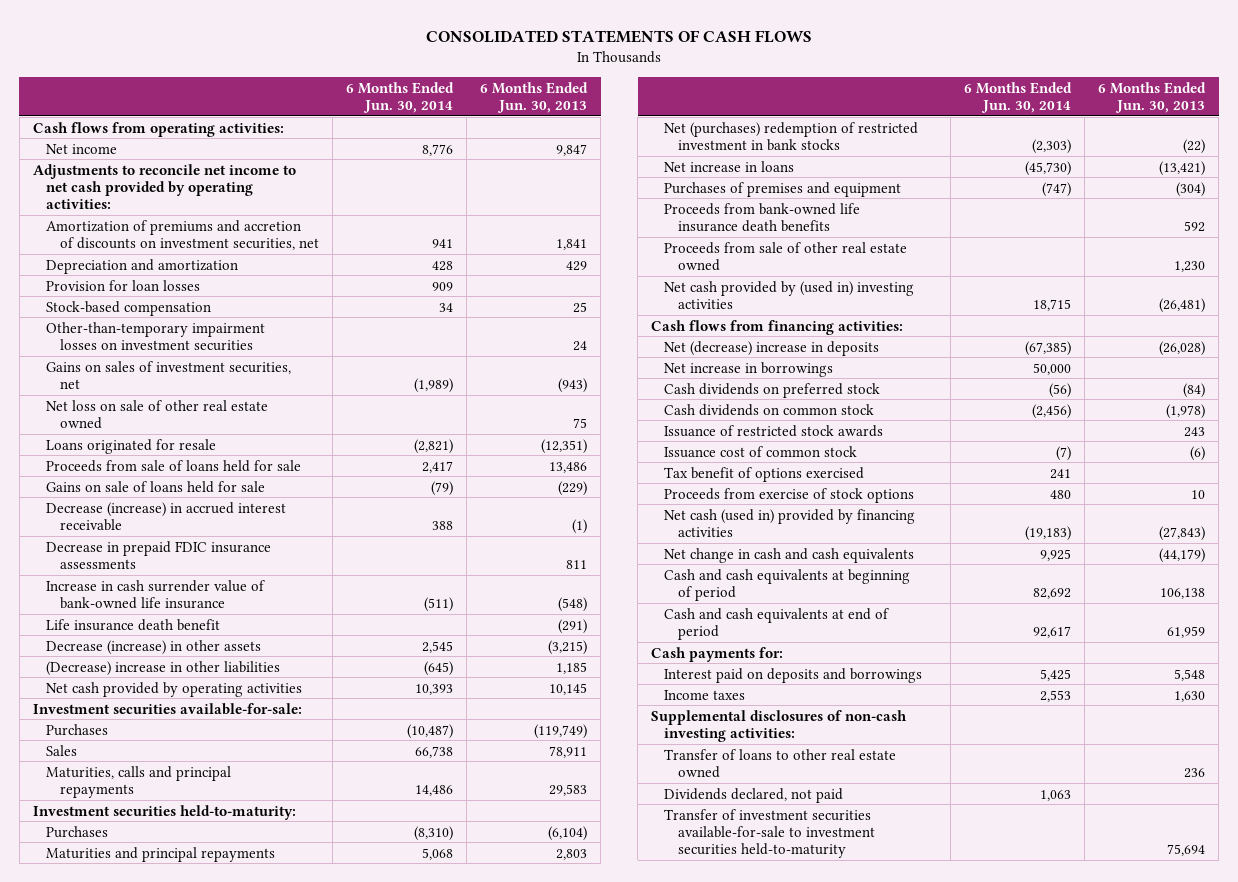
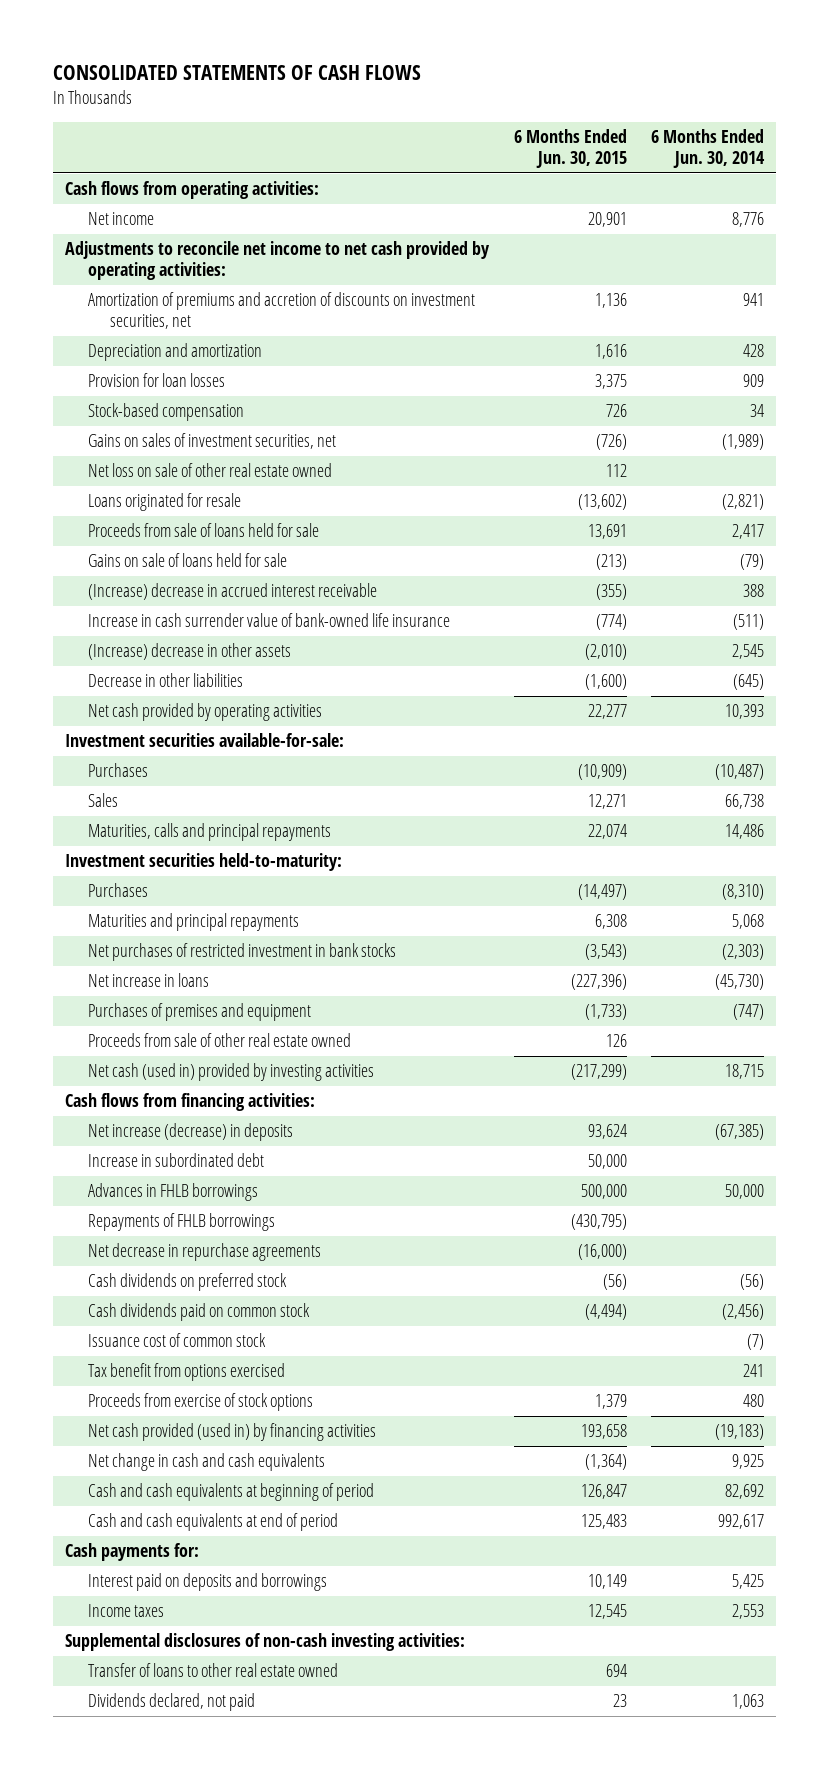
- | 6 Months Ended Jun. 30, 2014 | 6 Months Ended Jun. 30, 2013
+ | 6 Months Ended Jun. 30, 2015 | 6 Months Ended Jun. 30, 2014
- Other-than-temporary impairment losses on investment securities | | 24
- Decrease (increase) in accrued interest receivable | 388 | (1)
- Decrease in prepaid FDIC insurance assessments | | 811
+ (Increase) decrease in accrued interest receivable | (355) | 388
- Life insurance death benefit | | (291)
- Decrease (increase) in other assets | 2,545 | (3,215)
- (Decrease) increase in other liabilities | (645) | 1,185
+ (Increase) decrease in other assets | (2,010) | 2,545
+ Decrease in other liabilities | (1,600) | (645)
- Net (purchases) redemption of restricted investment in bank stocks | (2,303) | (22)
+ Net purchases of restricted investment in bank stocks | (3,543) | (2,303)
- Proceeds from bank-owned life insurance death benefits | | 592
- Net cash provided by (used in) investing activities | 18,715 | (26,481)
+ Net cash (used in) provided by investing activities | (217,299) | 18,715
- Net (decrease) increase in deposits | (67,385) | (26,028)
- Net increase in borrowings | 50,000 |
+ Net increase (decrease) in deposits | 93,624 | (67,385)
+ Increase in subordinated debt | 50,000 |
+ Advances in FHLB borrowings | 500,000 | 50,000
+ Repayments of FHLB borrowings | (430,795) |
+ Net decrease in repurchase agreements | (16,000) |
- Cash dividends on common stock | (2,456) | (1,978)
- Issuance of restricted stock awards | | 243
+ Cash dividends paid on common stock | (4,494) | (2,456)
- Tax benefit of options exercised | 241 |
+ Tax benefit from options exercised | | 241
- Net cash (used in) provided by financing activities | (19,183) | (27,843)
+ Net cash provided (used in) by financing activities | 193,658 | (19,183)
- Cash and cash equivalents at end of period | 92,617 | 61,959
+ Cash and cash equivalents at end of period | 125,483 | 992,617
- Transfer of investment securities available-for-sale to investment securities held-to-maturity | | 75,694

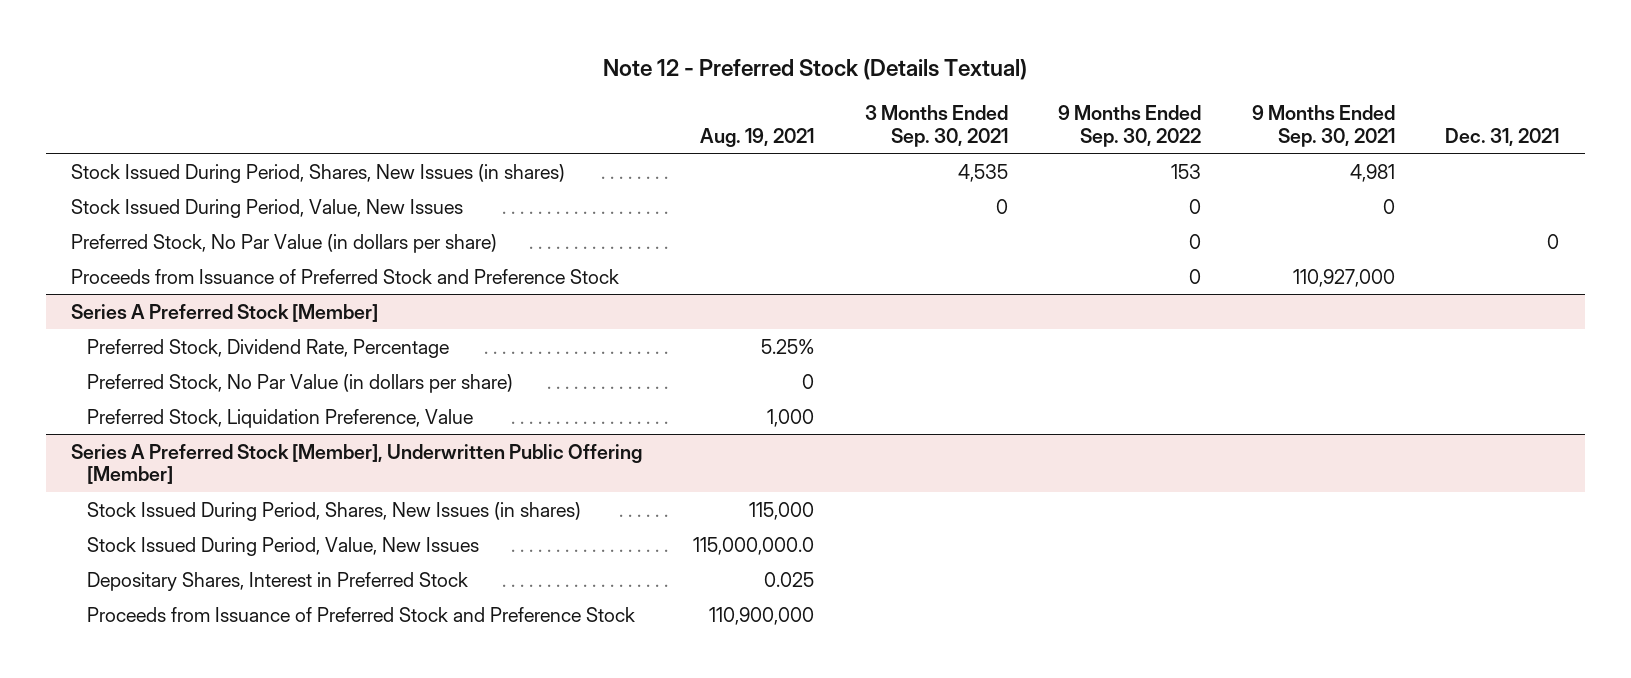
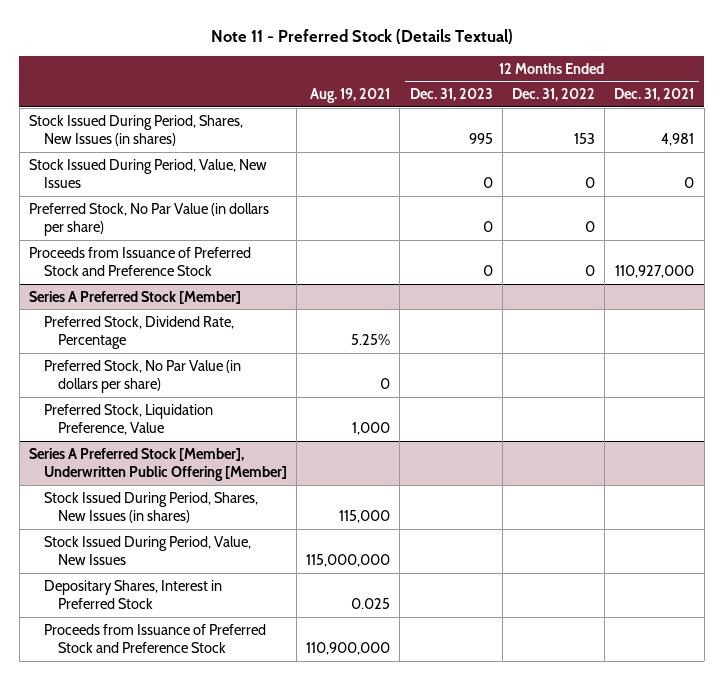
- Note 12 - Preferred Stock (Details Textual)
+ Note 11 - Preferred Stock (Details Textual)
- | Aug. 19, 2021 | 3 Months Ended Sep. 30, 2021 | 9 Months Ended Sep. 30, 2022 | 9 Months Ended Sep. 30, 2021 | Dec. 31, 2021
+ | Aug. 19, 2021 | 12 Months Ended Dec. 31, 2023 | 12 Months Ended Dec. 31, 2022 | 12 Months Ended Dec. 31, 2021
@ Series A Preferred Stock [Member], Underwritten Public Offering [Member]
- Stock Issued During Period, Value, New Issues | 115,000,000.0 | | | |
+ Stock Issued During Period, Value, New Issues | 115,000,000 | | |

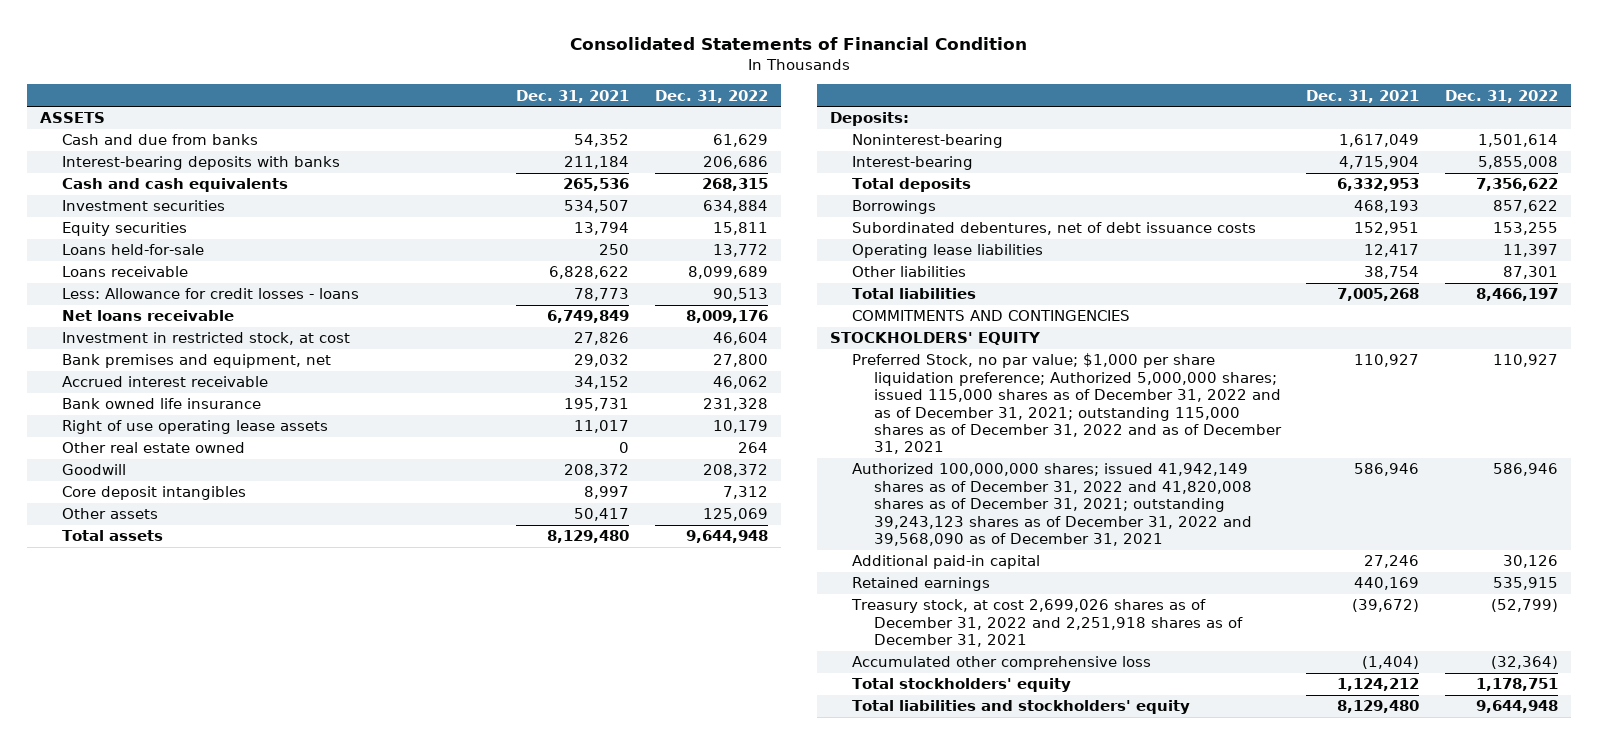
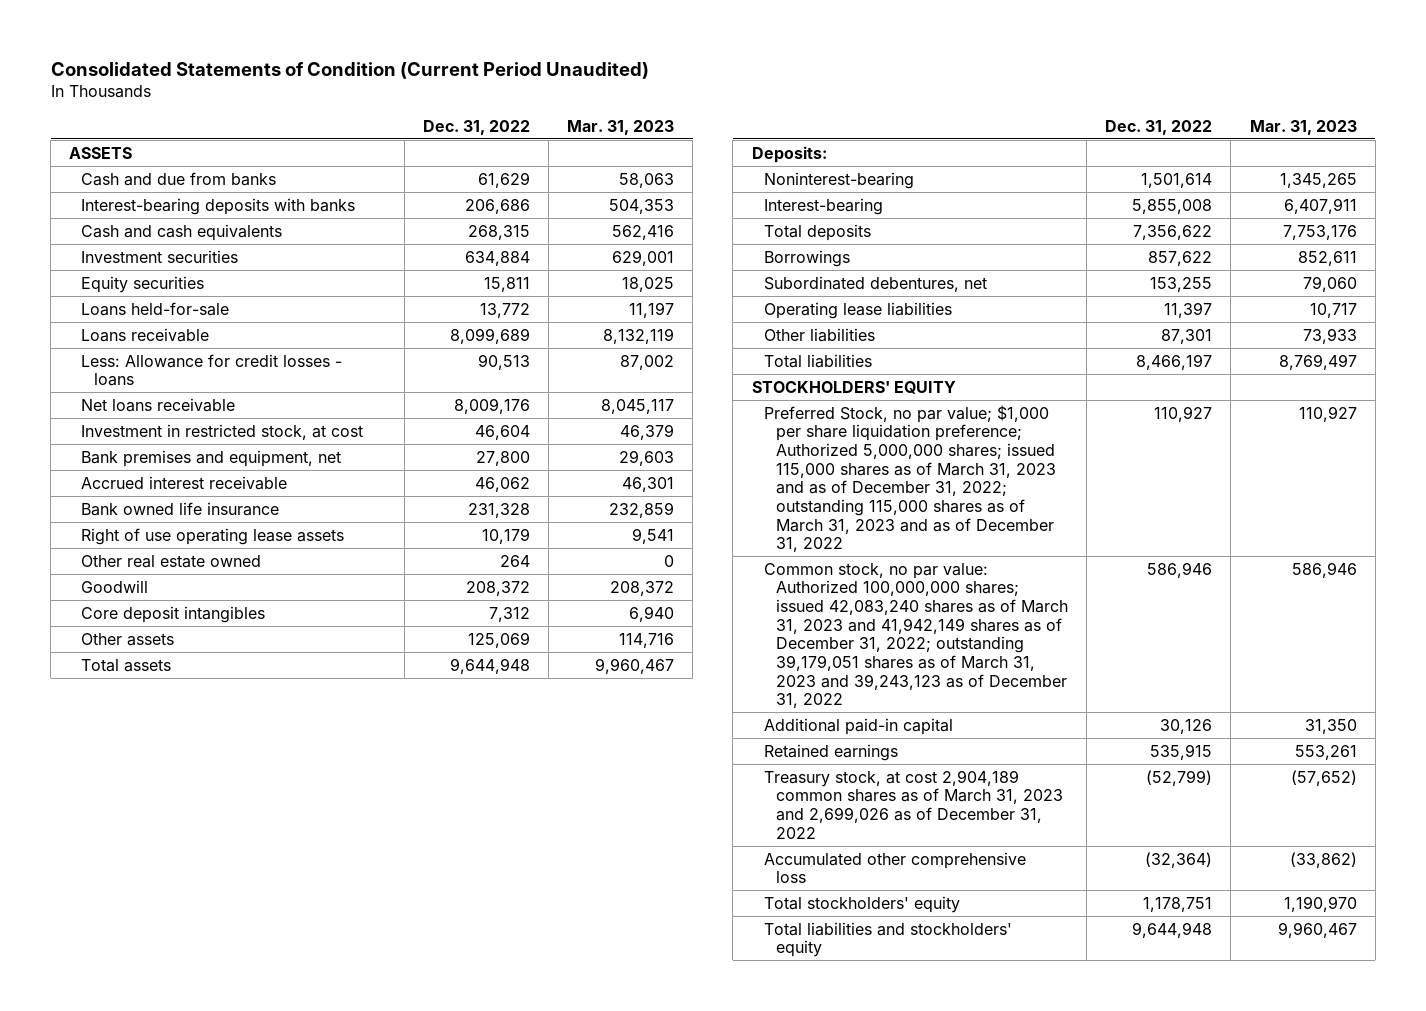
- Consolidated Statements of Financial Condition
+ Consolidated Statements of Condition (Current Period Unaudited)
- | Dec. 31, 2021 | Dec. 31, 2022
+ | Dec. 31, 2022 | Mar. 31, 2023
- Subordinated debentures, net of debt issuance costs | 152,951 | 153,255
+ Subordinated debentures, net | 153,255 | 79,060
- COMMITMENTS AND CONTINGENCIES
- Preferred Stock, no par value; $1,000 per share liquidation preference; Authorized 5,000,000 shares; issued 115,000 shares as of December 31, 2022 and as of December 31, 2021; outstanding 115,000 shares as of December 31, 2022 and as of December 31, 2021 | 110,927 | 110,927
- Authorized 100,000,000 shares; issued 41,942,149 shares as of December 31, 2022 and 41,820,008 shares as of December 31, 2021; outstanding 39,243,123 shares as of December 31, 2022 and 39,568,090 as of December 31, 2021 | 586,946 | 586,946
+ Preferred Stock, no par value; $1,000 per share liquidation preference; Authorized 5,000,000 shares; issued 115,000 shares as of March 31, 2023 and as of December 31, 2022; outstanding 115,000 shares as of March 31, 2023 and as of December 31, 2022 | 110,927 | 110,927
+ Common stock, no par value: Authorized 100,000,000 shares; issued 42,083,240 shares as of March 31, 2023 and 41,942,149 shares as of December 31, 2022; outstanding 39,179,051 shares as of March 31, 2023 and 39,243,123 as of December 31, 2022 | 586,946 | 586,946
- Treasury stock, at cost 2,699,026 shares as of December 31, 2022 and 2,251,918 shares as of December 31, 2021 | (39,672) | (52,799)
+ Treasury stock, at cost 2,904,189 common shares as of March 31, 2023 and 2,699,026 as of December 31, 2022 | (52,799) | (57,652)

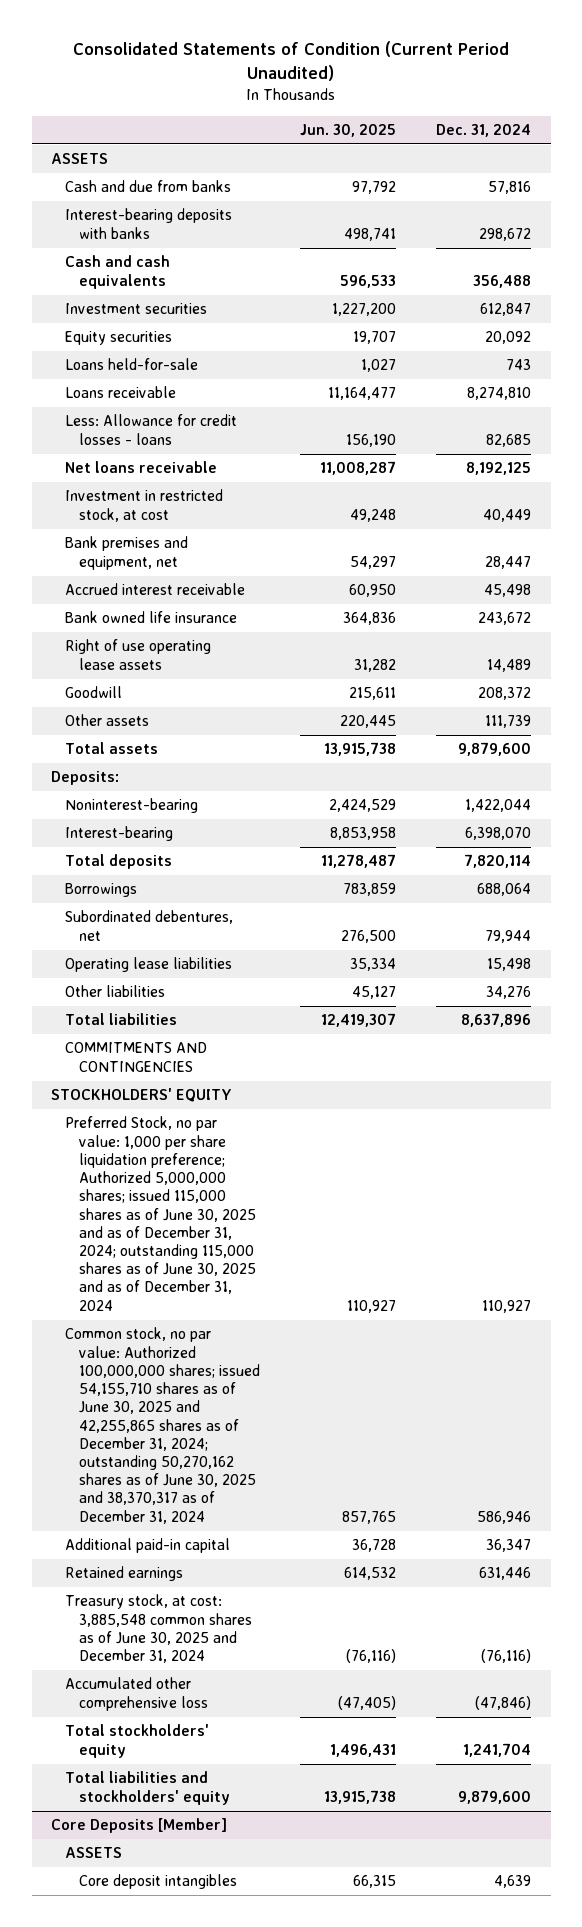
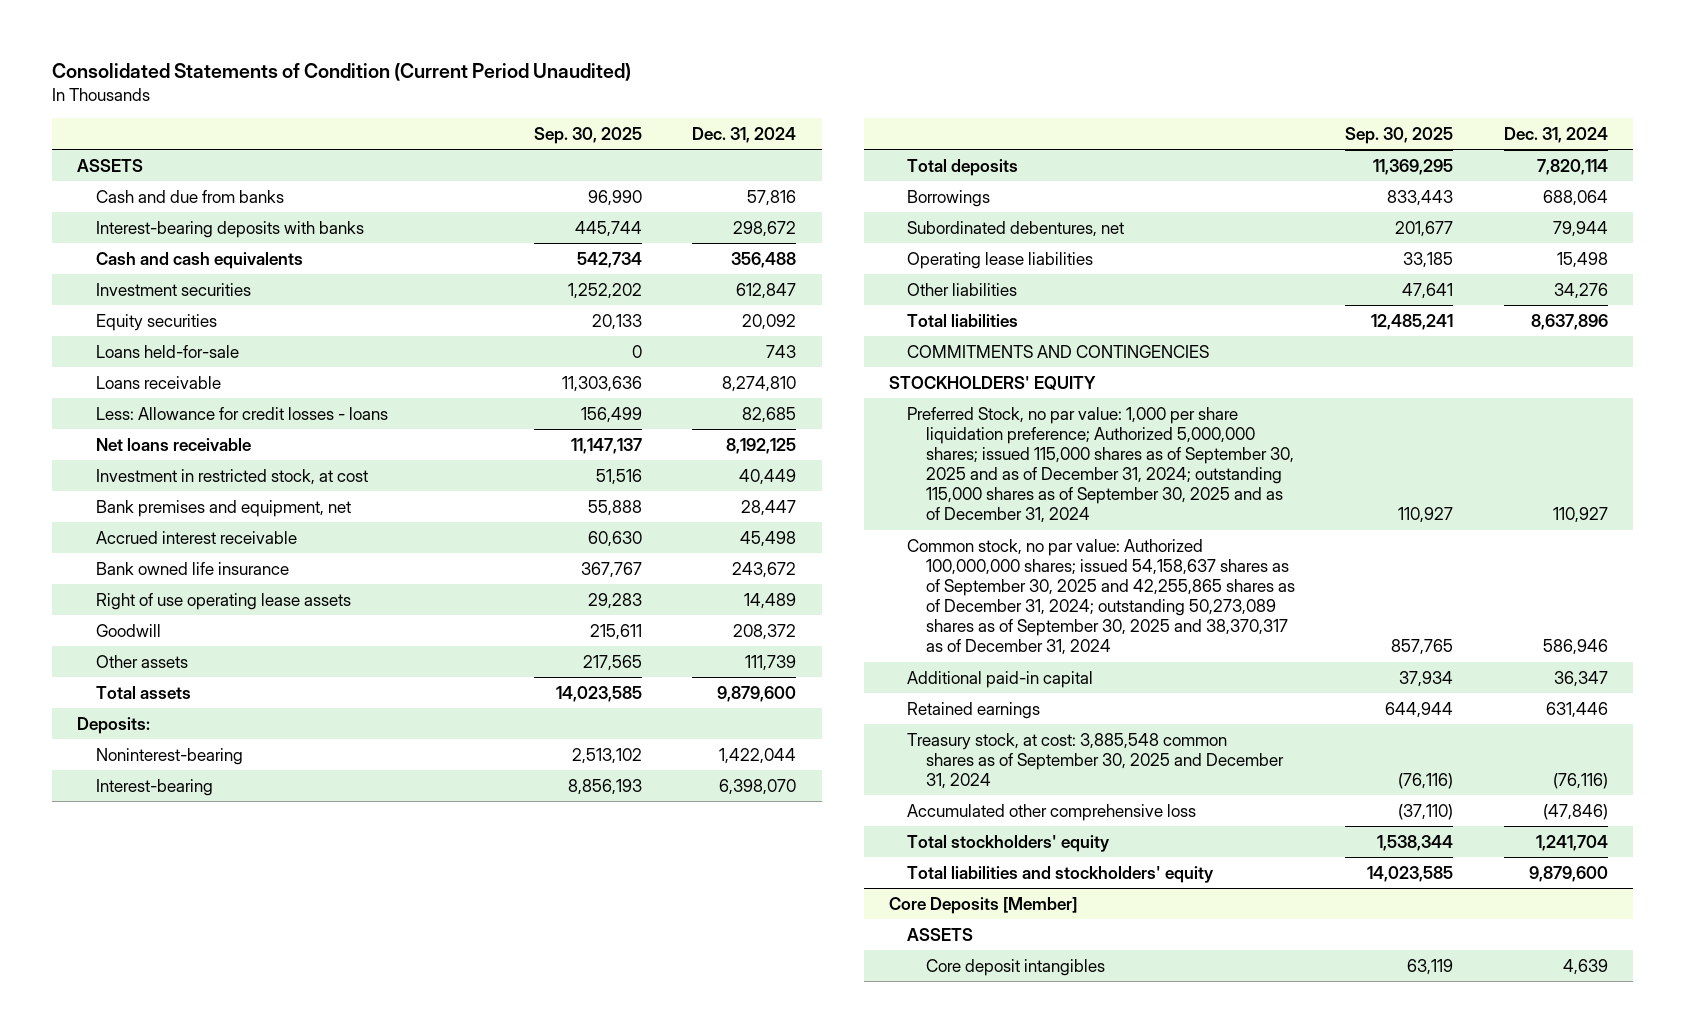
- | Jun. 30, 2025 | Dec. 31, 2024
+ | Sep. 30, 2025 | Dec. 31, 2024
- Preferred Stock, no par value: 1,000 per share liquidation preference; Authorized 5,000,000 shares; issued 115,000 shares as of June 30, 2025 and as of December 31, 2024; outstanding 115,000 shares as of June 30, 2025 and as of December 31, 2024 | 110,927 | 110,927
- Common stock, no par value: Authorized 100,000,000 shares; issued 54,155,710 shares as of June 30, 2025 and 42,255,865 shares as of December 31, 2024; outstanding 50,270,162 shares as of June 30, 2025 and 38,370,317 as of December 31, 2024 | 857,765 | 586,946
+ Preferred Stock, no par value: 1,000 per share liquidation preference; Authorized 5,000,000 shares; issued 115,000 shares as of September 30, 2025 and as of December 31, 2024; outstanding 115,000 shares as of September 30, 2025 and as of December 31, 2024 | 110,927 | 110,927
+ Common stock, no par value: Authorized 100,000,000 shares; issued 54,158,637 shares as of September 30, 2025 and 42,255,865 shares as of December 31, 2024; outstanding 50,273,089 shares as of September 30, 2025 and 38,370,317 as of December 31, 2024 | 857,765 | 586,946
- Treasury stock, at cost: 3,885,548 common shares as of June 30, 2025 and December 31, 2024 | (76,116) | (76,116)
+ Treasury stock, at cost: 3,885,548 common shares as of September 30, 2025 and December 31, 2024 | (76,116) | (76,116)

